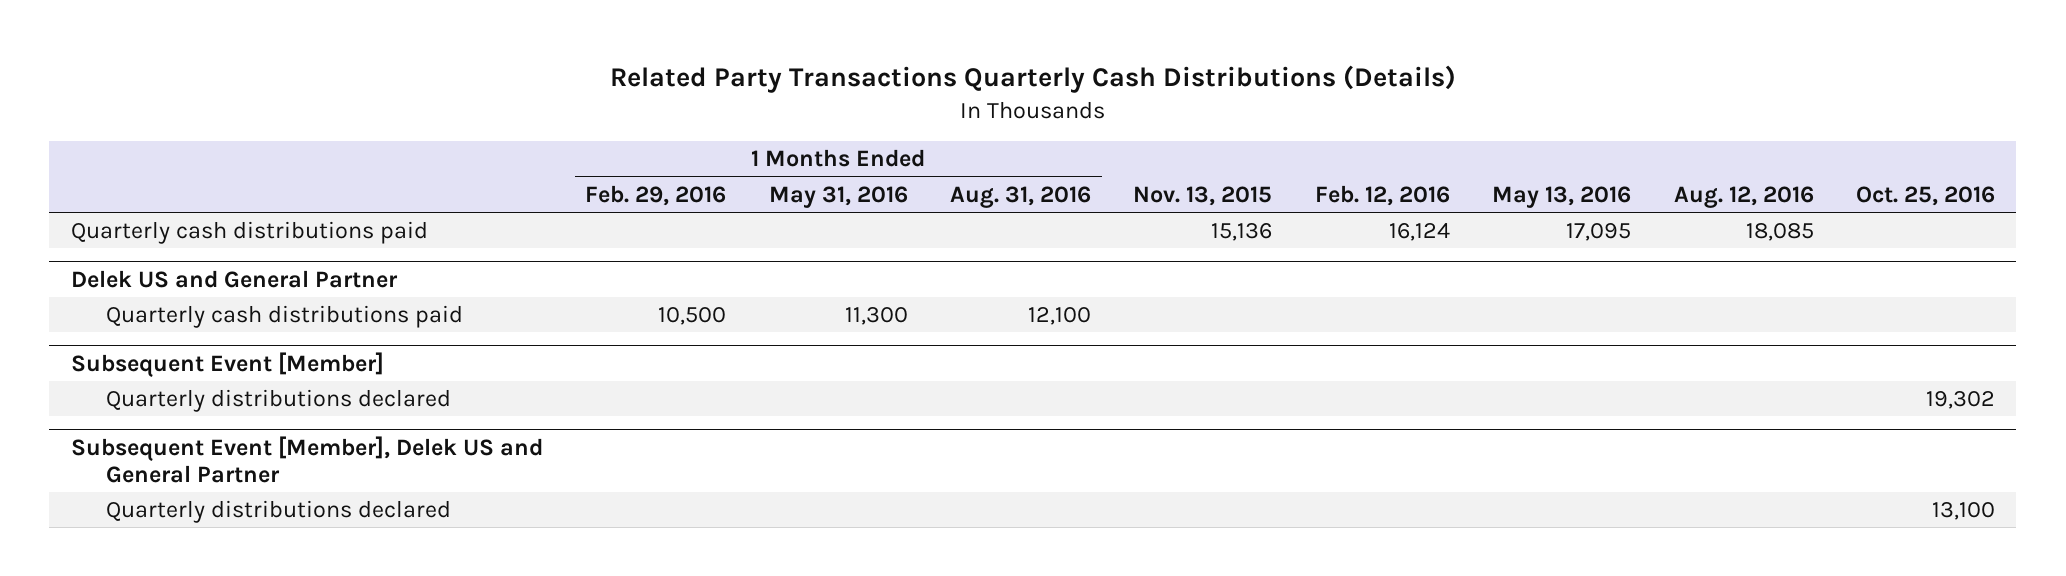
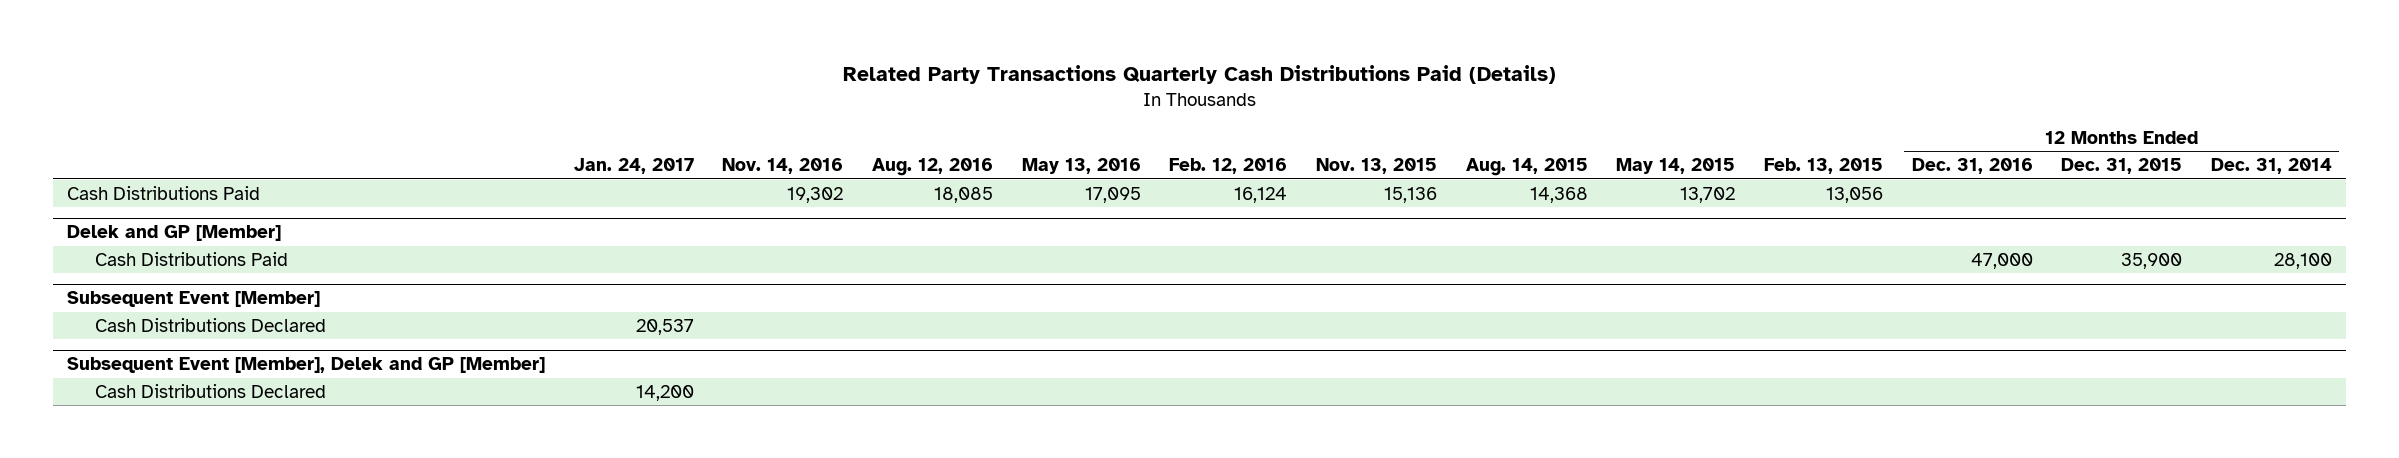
- Related Party Transactions Quarterly Cash Distributions (Details)
+ Related Party Transactions Quarterly Cash Distributions Paid (Details)
- | 1 Months Ended Feb. 29, 2016 | 1 Months Ended May 31, 2016 | 1 Months Ended Aug. 31, 2016 | Nov. 13, 2015 | Feb. 12, 2016 | May 13, 2016 | Aug. 12, 2016 | Oct. 25, 2016
+ | Jan. 24, 2017 | Nov. 14, 2016 | Aug. 12, 2016 | May 13, 2016 | Feb. 12, 2016 | Nov. 13, 2015 | Aug. 14, 2015 | May 14, 2015 | Feb. 13, 2015 | 12 Months Ended Dec. 31, 2016 | 12 Months Ended Dec. 31, 2015 | 12 Months Ended Dec. 31, 2014
- Quarterly cash distributions paid | | | | 15,136 | 16,124 | 17,095 | 18,085 |
- Delek US and General Partner
- Quarterly cash distributions paid | 10,500 | 11,300 | 12,100 | | | | |
+ Cash Distributions Paid | | 19,302 | 18,085 | 17,095 | 16,124 | 15,136 | 14,368 | 13,702 | 13,056 | | |
+ Delek and GP [Member]
+ Cash Distributions Paid | | | | | | | | | | 47,000 | 35,900 | 28,100
@ Subsequent Event [Member]
- Quarterly distributions declared | | | | | | | | 19,302
- Subsequent Event [Member], Delek US and General Partner
- Quarterly distributions declared | | | | | | | | 13,100
@ Subsequent Event [Member]
+ Cash Distributions Declared | 20,537 | | | | | | | | | | |
+ Subsequent Event [Member], Delek and GP [Member]
+ Cash Distributions Declared | 14,200 | | | | | | | | | | |

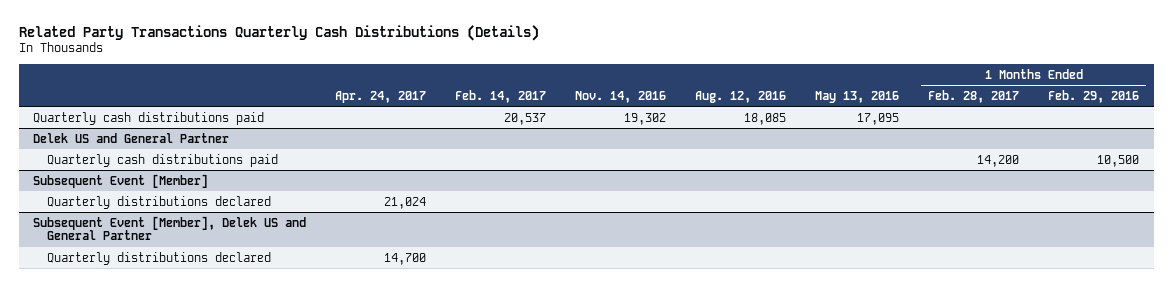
- Related Party Transactions Quarterly Cash Distributions Paid (Details)
+ Related Party Transactions Quarterly Cash Distributions (Details)
- | Jan. 24, 2017 | Nov. 14, 2016 | Aug. 12, 2016 | May 13, 2016 | Feb. 12, 2016 | Nov. 13, 2015 | Aug. 14, 2015 | May 14, 2015 | Feb. 13, 2015 | 12 Months Ended Dec. 31, 2016 | 12 Months Ended Dec. 31, 2015 | 12 Months Ended Dec. 31, 2014
+ | Apr. 24, 2017 | Feb. 14, 2017 | Nov. 14, 2016 | Aug. 12, 2016 | May 13, 2016 | 1 Months Ended Feb. 28, 2017 | 1 Months Ended Feb. 29, 2016
- Cash Distributions Paid | | 19,302 | 18,085 | 17,095 | 16,124 | 15,136 | 14,368 | 13,702 | 13,056 | | |
- Delek and GP [Member]
- Cash Distributions Paid | | | | | | | | | | 47,000 | 35,900 | 28,100
+ Quarterly cash distributions paid | | 20,537 | 19,302 | 18,085 | 17,095 | |
+ Delek US and General Partner
+ Quarterly cash distributions paid | | | | | | 14,200 | 10,500
@ Subsequent Event [Member]
- Cash Distributions Declared | 20,537 | | | | | | | | | | |
- Subsequent Event [Member], Delek and GP [Member]
- Cash Distributions Declared | 14,200 | | | | | | | | | | |
@ Subsequent Event [Member]
+ Quarterly distributions declared | 21,024 | | | | | |
+ Subsequent Event [Member], Delek US and General Partner
+ Quarterly distributions declared | 14,700 | | | | | |

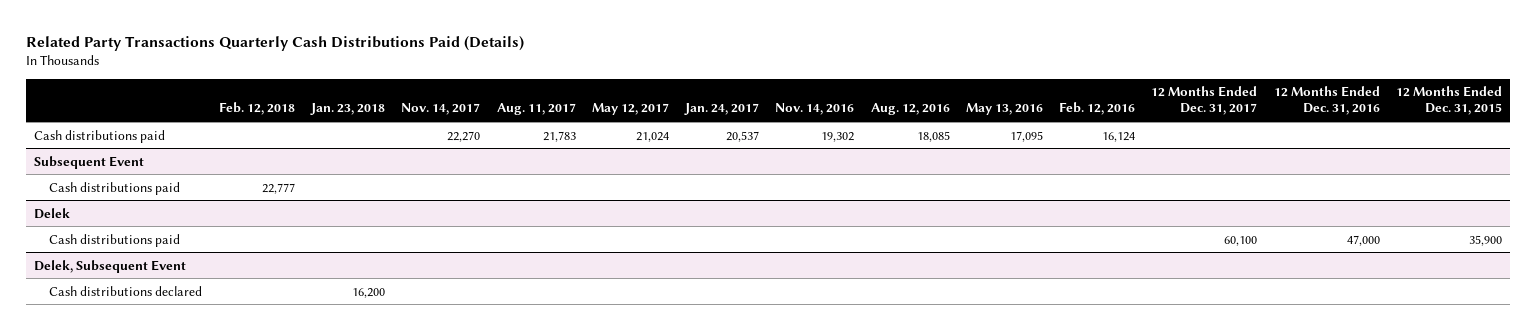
- Related Party Transactions Quarterly Cash Distributions (Details)
+ Related Party Transactions Quarterly Cash Distributions Paid (Details)
- | Apr. 24, 2017 | Feb. 14, 2017 | Nov. 14, 2016 | Aug. 12, 2016 | May 13, 2016 | 1 Months Ended Feb. 28, 2017 | 1 Months Ended Feb. 29, 2016
+ | Feb. 12, 2018 | Jan. 23, 2018 | Nov. 14, 2017 | Aug. 11, 2017 | May 12, 2017 | Jan. 24, 2017 | Nov. 14, 2016 | Aug. 12, 2016 | May 13, 2016 | Feb. 12, 2016 | 12 Months Ended Dec. 31, 2017 | 12 Months Ended Dec. 31, 2016 | 12 Months Ended Dec. 31, 2015
- Quarterly cash distributions paid | | 20,537 | 19,302 | 18,085 | 17,095 | |
- Delek US and General Partner
- Quarterly cash distributions paid | | | | | | 14,200 | 10,500
- Subsequent Event [Member]
- Quarterly distributions declared | 21,024 | | | | | |
- Subsequent Event [Member], Delek US and General Partner
- Quarterly distributions declared | 14,700 | | | | | |
+ Cash distributions paid | | | 22,270 | 21,783 | 21,024 | 20,537 | 19,302 | 18,085 | 17,095 | 16,124 | | |
+ Subsequent Event
+ Cash distributions paid | 22,777 | | | | | | | | | | | |
+ Delek
+ Cash distributions paid | | | | | | | | | | | 60,100 | 47,000 | 35,900
+ Delek, Subsequent Event
+ Cash distributions declared | | 16,200 | | | | | | | | | | |

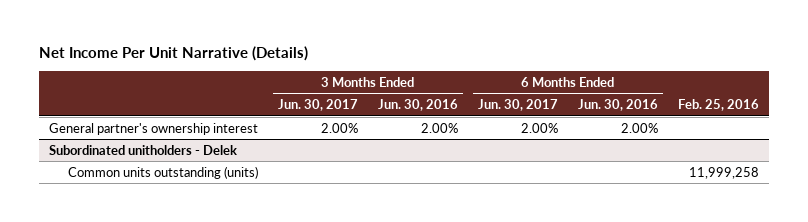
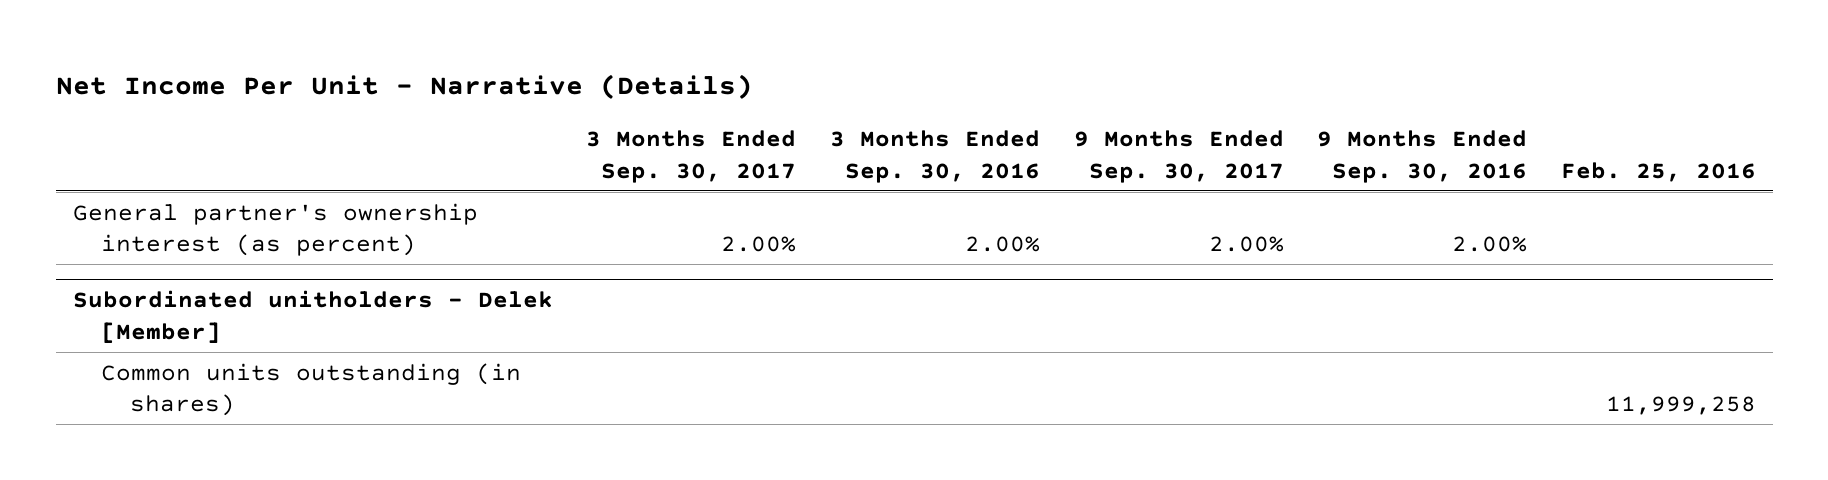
- Net Income Per Unit Narrative (Details)
+ Net Income Per Unit - Narrative (Details)
- | 3 Months Ended Jun. 30, 2017 | 3 Months Ended Jun. 30, 2016 | 6 Months Ended Jun. 30, 2017 | 6 Months Ended Jun. 30, 2016 | Feb. 25, 2016
+ | 3 Months Ended Sep. 30, 2017 | 3 Months Ended Sep. 30, 2016 | 9 Months Ended Sep. 30, 2017 | 9 Months Ended Sep. 30, 2016 | Feb. 25, 2016
- General partner's ownership interest | 2.00% | 2.00% | 2.00% | 2.00% |
- Subordinated unitholders - Delek
- Common units outstanding (units) | | | | | 11,999,258
+ General partner's ownership interest (as percent) | 2.00% | 2.00% | 2.00% | 2.00% |
+ Subordinated unitholders - Delek [Member]
+ Common units outstanding (in shares) | | | | | 11,999,258

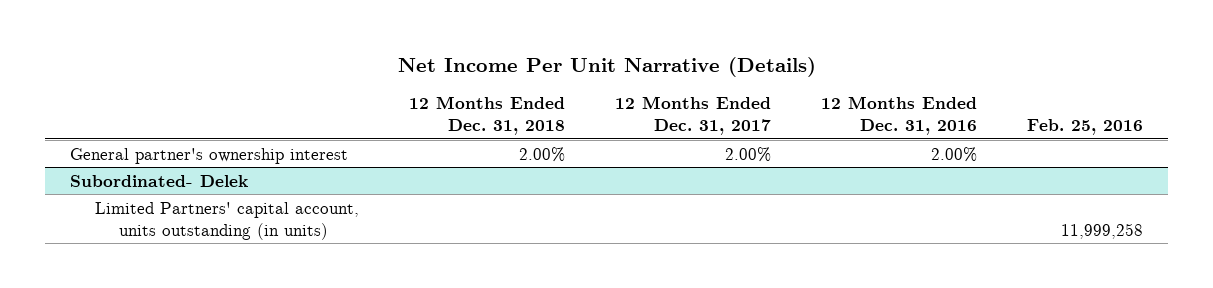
- Net Income Per Unit - Narrative (Details)
+ Net Income Per Unit Narrative (Details)
- | 3 Months Ended Sep. 30, 2017 | 3 Months Ended Sep. 30, 2016 | 9 Months Ended Sep. 30, 2017 | 9 Months Ended Sep. 30, 2016 | Feb. 25, 2016
+ | 12 Months Ended Dec. 31, 2018 | 12 Months Ended Dec. 31, 2017 | 12 Months Ended Dec. 31, 2016 | Feb. 25, 2016
- General partner's ownership interest (as percent) | 2.00% | 2.00% | 2.00% | 2.00% |
- Subordinated unitholders - Delek [Member]
- Common units outstanding (in shares) | | | | | 11,999,258
+ General partner's ownership interest | 2.00% | 2.00% | 2.00% |
+ Subordinated- Delek
+ Limited Partners' capital account, units outstanding (in units) | | | | 11,999,258

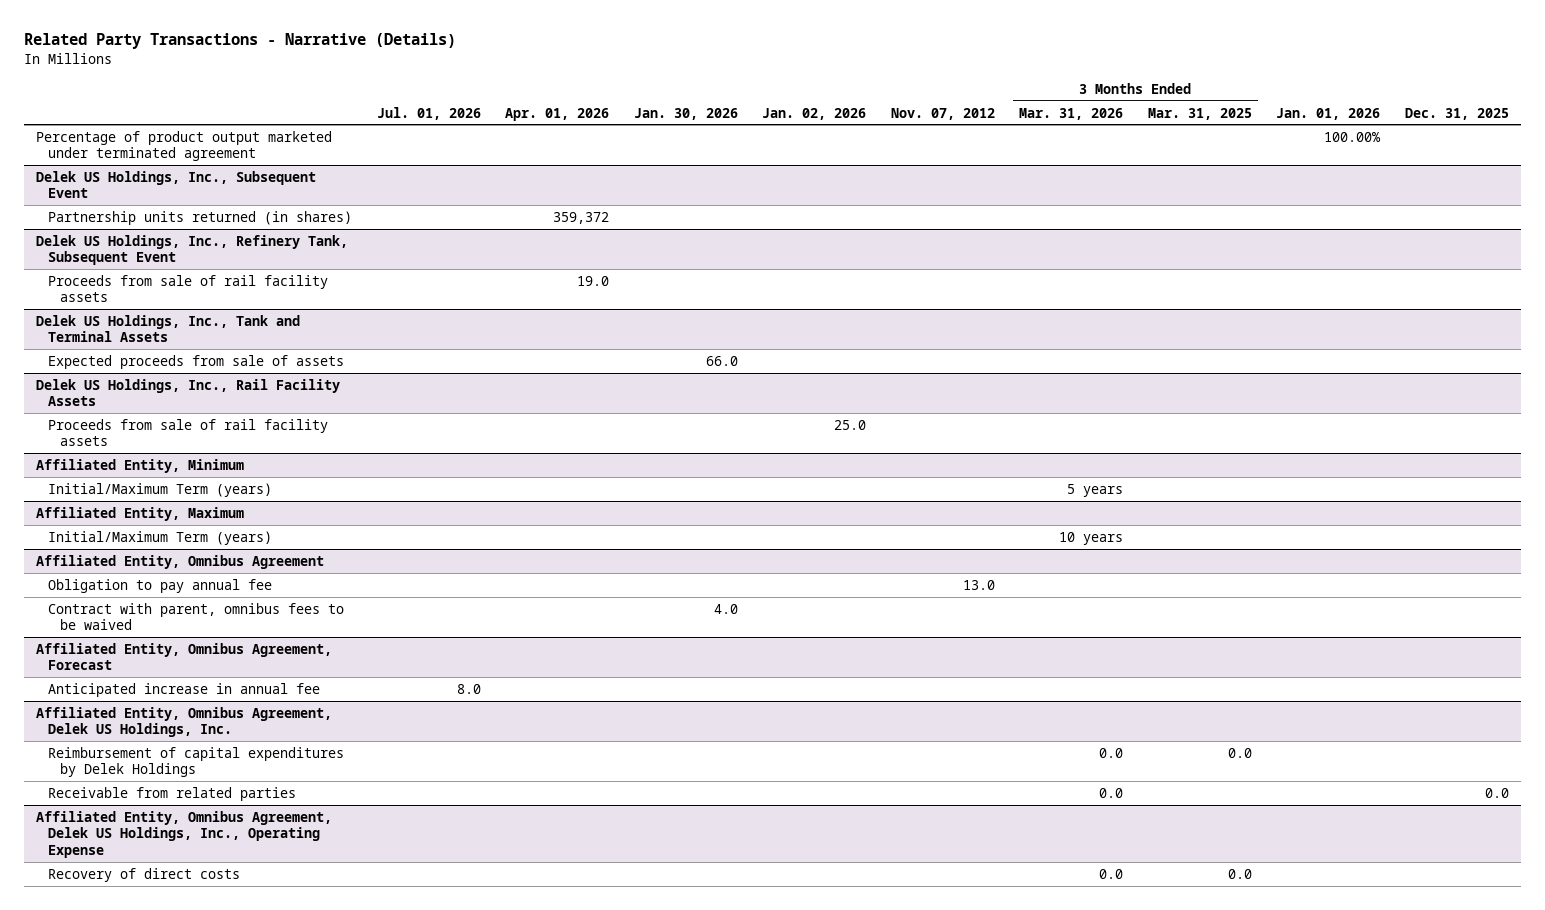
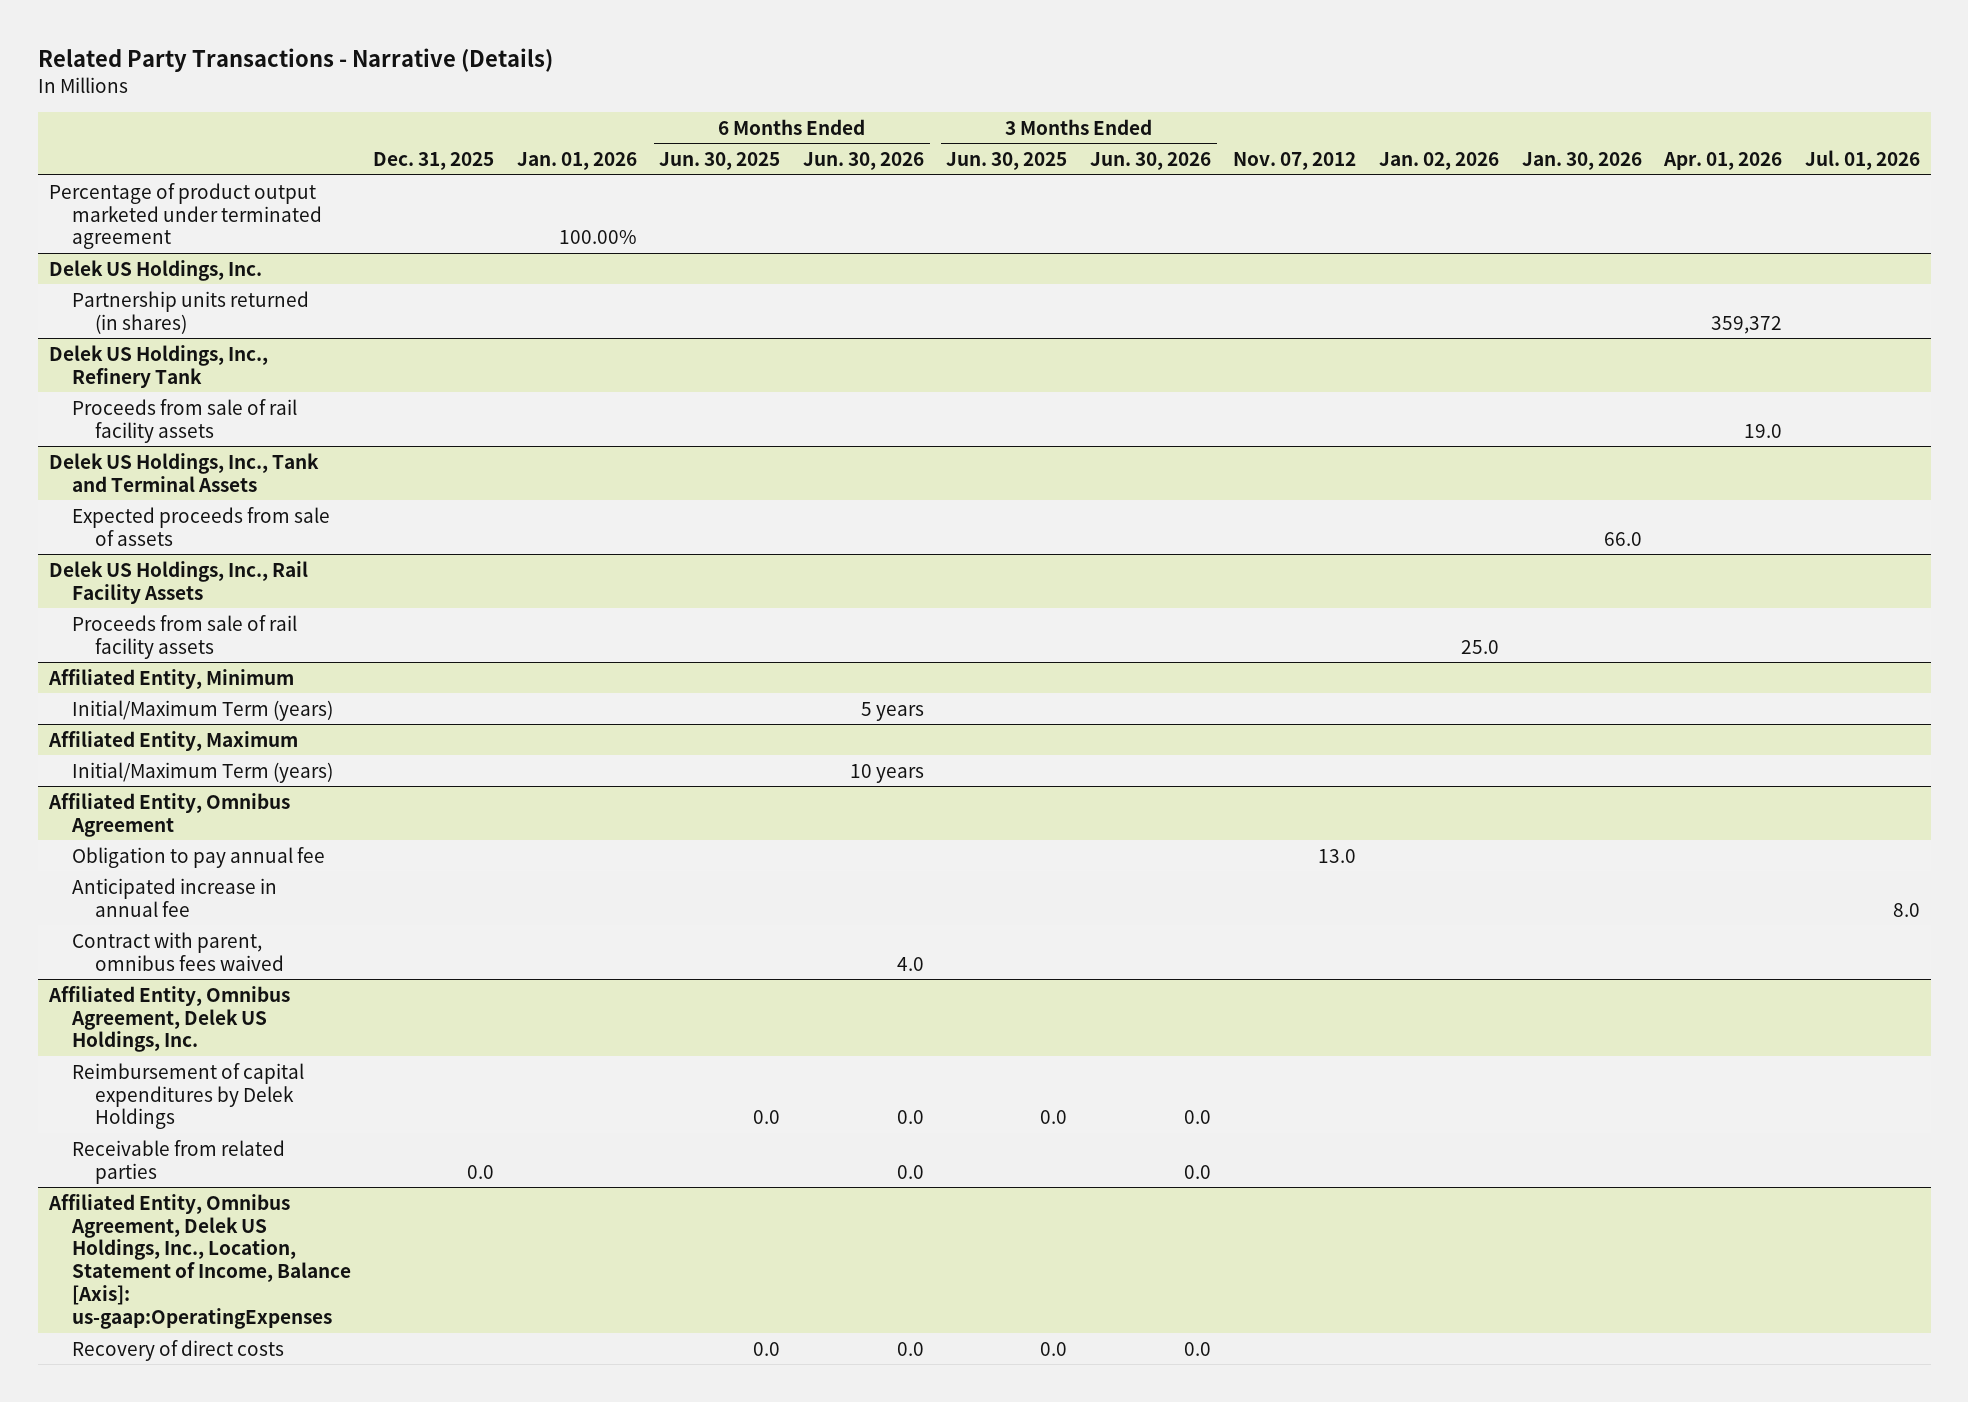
- | Jul. 01, 2026 | Apr. 01, 2026 | Jan. 30, 2026 | Jan. 02, 2026 | Nov. 07, 2012 | 3 Months Ended Mar. 31, 2026 | 3 Months Ended Mar. 31, 2025 | Jan. 01, 2026 | Dec. 31, 2025
+ | Dec. 31, 2025 | Jan. 01, 2026 | 6 Months Ended Jun. 30, 2025 | 6 Months Ended Jun. 30, 2026 | 3 Months Ended Jun. 30, 2025 | 3 Months Ended Jun. 30, 2026 | Nov. 07, 2012 | Jan. 02, 2026 | Jan. 30, 2026 | Apr. 01, 2026 | Jul. 01, 2026
- Delek US Holdings, Inc., Subsequent Event
+ Delek US Holdings, Inc.
- Delek US Holdings, Inc., Refinery Tank, Subsequent Event
+ Delek US Holdings, Inc., Refinery Tank
@ Affiliated Entity, Omnibus Agreement
- Contract with parent, omnibus fees to be waived | | | 4.0 | | | | | |
- Affiliated Entity, Omnibus Agreement, Forecast
- Anticipated increase in annual fee | 8.0 | | | | | | | |
@ Affiliated Entity, Omnibus Agreement
+ Anticipated increase in annual fee | | | | | | | | | | | 8.0
+ Contract with parent, omnibus fees waived | | | | 4.0 | | | | | | |
- Affiliated Entity, Omnibus Agreement, Delek US Holdings, Inc., Operating Expense
- Recovery of direct costs | | | | | | 0.0 | 0.0 | |
+ Affiliated Entity, Omnibus Agreement, Delek US Holdings, Inc., Location, Statement of Income, Balance [Axis]: us-gaap:OperatingExpenses
+ Recovery of direct costs | | | 0.0 | 0.0 | 0.0 | 0.0 | | | | |

